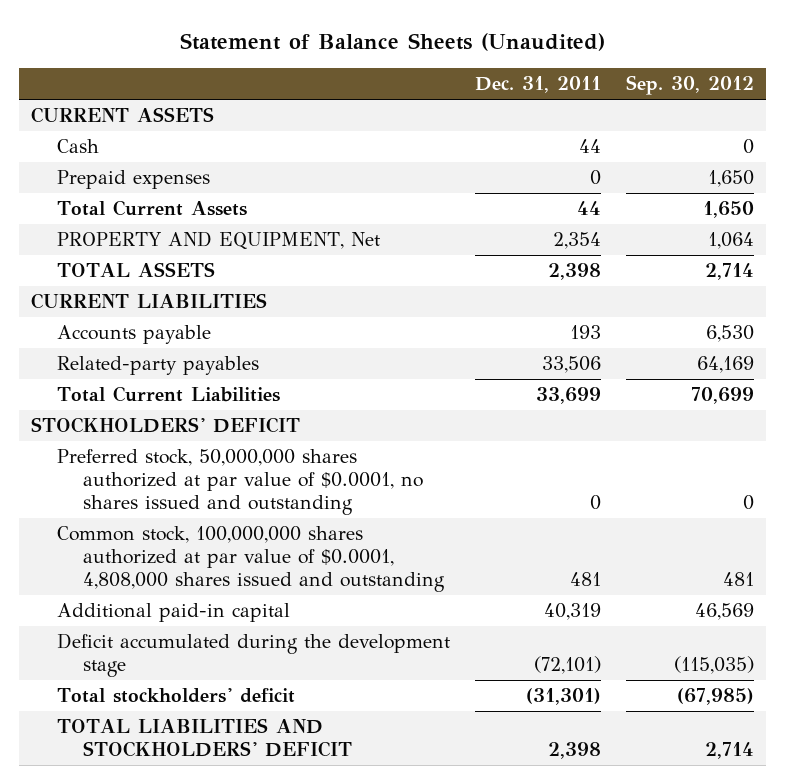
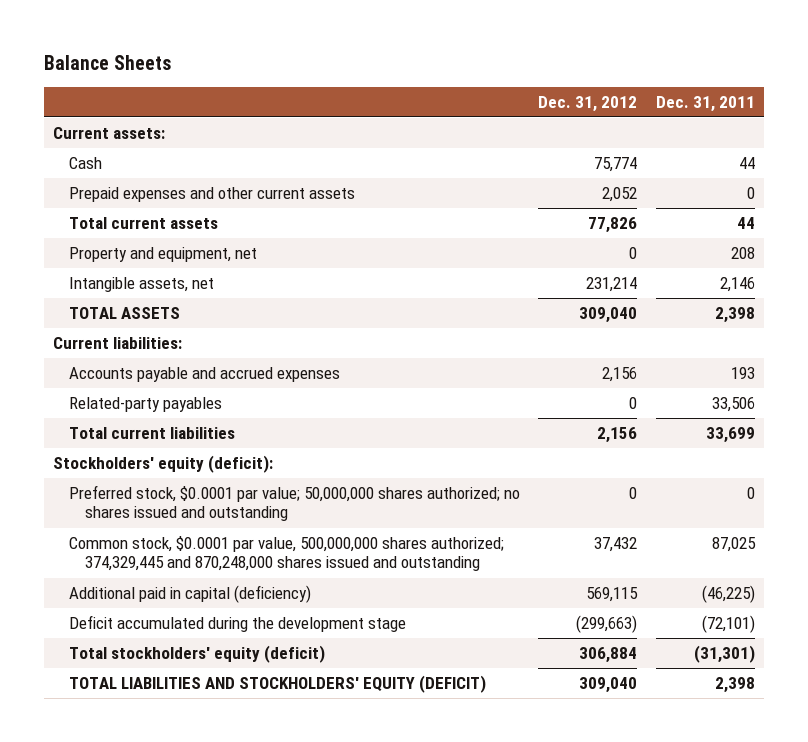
- Statement of Balance Sheets (Unaudited)
+ Balance Sheets
- | Dec. 31, 2011 | Sep. 30, 2012
+ | Dec. 31, 2012 | Dec. 31, 2011
- CURRENT ASSETS
+ Current assets:
- Prepaid expenses | 0 | 1,650
- Total Current Assets | 44 | 1,650
- PROPERTY AND EQUIPMENT, Net | 2,354 | 1,064
+ Prepaid expenses and other current assets | 2,052 | 0
+ Total current assets | 77,826 | 44
+ Property and equipment, net | 0 | 208
+ Intangible assets, net | 231,214 | 2,146
- CURRENT LIABILITIES
- Accounts payable | 193 | 6,530
+ Current liabilities:
+ Accounts payable and accrued expenses | 2,156 | 193
- Total Current Liabilities | 33,699 | 70,699
- STOCKHOLDERS' DEFICIT
- Preferred stock, 50,000,000 shares authorized at par value of $0.0001, no shares issued and outstanding | 0 | 0
- Common stock, 100,000,000 shares authorized at par value of $0.0001, 4,808,000 shares issued and outstanding | 481 | 481
- Additional paid-in capital | 40,319 | 46,569
+ Total current liabilities | 2,156 | 33,699
+ Stockholders' equity (deficit):
+ Preferred stock, $0.0001 par value; 50,000,000 shares authorized; no shares issued and outstanding | 0 | 0
+ Common stock, $0.0001 par value, 500,000,000 shares authorized; 374,329,445 and 870,248,000 shares issued and outstanding | 37,432 | 87,025
+ Additional paid in capital (deficiency) | 569,115 | (46,225)
- Total stockholders' deficit | (31,301) | (67,985)
- TOTAL LIABILITIES AND STOCKHOLDERS' DEFICIT | 2,398 | 2,714
+ Total stockholders' equity (deficit) | 306,884 | (31,301)
+ TOTAL LIABILITIES AND STOCKHOLDERS' EQUITY (DEFICIT) | 309,040 | 2,398

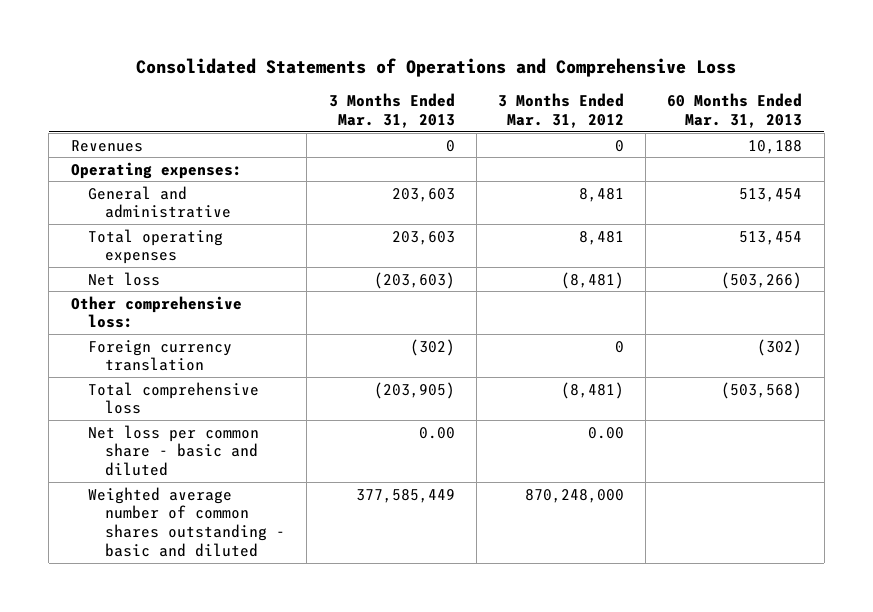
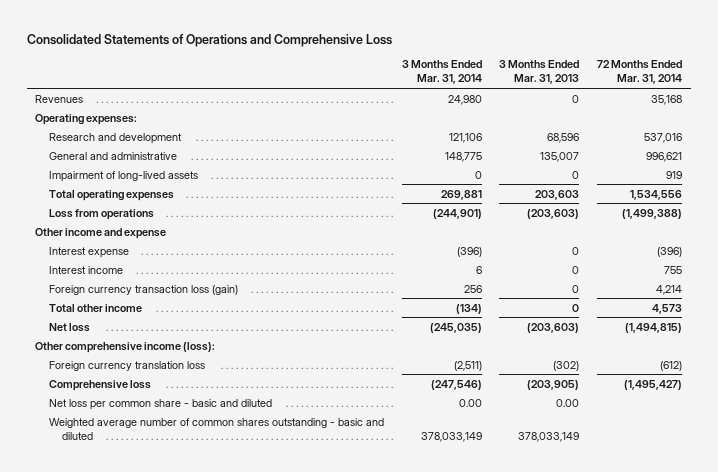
- | 3 Months Ended Mar. 31, 2013 | 3 Months Ended Mar. 31, 2012 | 60 Months Ended Mar. 31, 2013
+ | 3 Months Ended Mar. 31, 2014 | 3 Months Ended Mar. 31, 2013 | 72 Months Ended Mar. 31, 2014
- General and administrative | 203,603 | 8,481 | 513,454
+ Research and development | 121,106 | 68,596 | 537,016
+ General and administrative | 148,775 | 135,007 | 996,621
+ Impairment of long-lived assets | 0 | 0 | 919
+ Loss from operations | (244,901) | (203,603) | (1,499,388)
+ Other income and expense
+ Interest expense | (396) | 0 | (396)
+ Interest income | 6 | 0 | 755
+ Foreign currency transaction loss (gain) | 256 | 0 | 4,214
+ Total other income | (134) | 0 | 4,573
- Other comprehensive loss:
- Foreign currency translation | (302) | 0 | (302)
- Total comprehensive loss | (203,905) | (8,481) | (503,568)
+ Other comprehensive income (loss):
+ Foreign currency translation loss | (2,511) | (302) | (612)
+ Comprehensive loss | (247,546) | (203,905) | (1,495,427)
- Weighted average number of common shares outstanding - basic and diluted | 377,585,449 | 870,248,000 |
+ Weighted average number of common shares outstanding - basic and diluted | 378,033,149 | 378,033,149 |

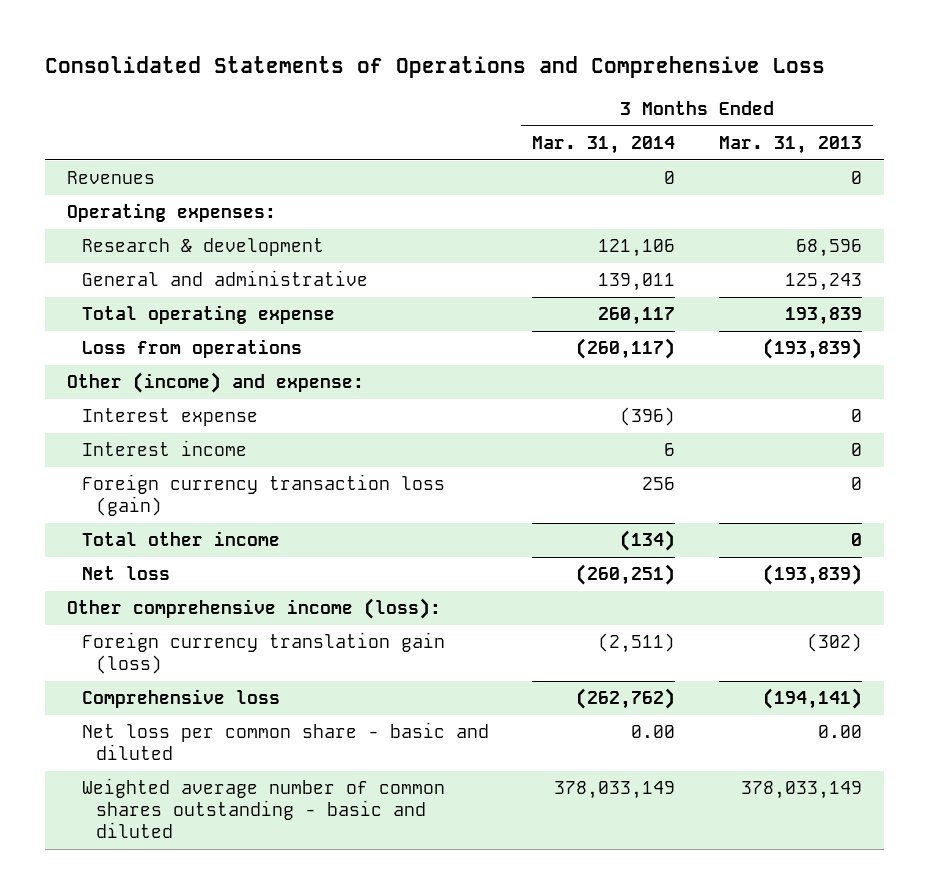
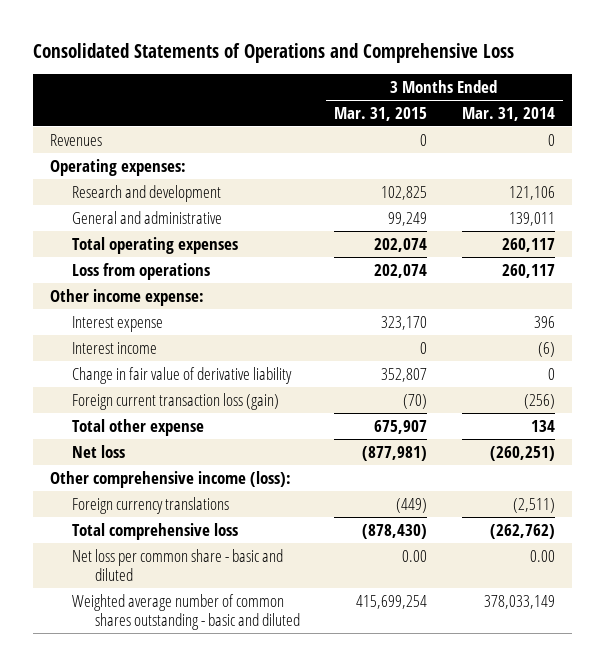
- | 3 Months Ended Mar. 31, 2014 | 3 Months Ended Mar. 31, 2013
+ | 3 Months Ended Mar. 31, 2015 | 3 Months Ended Mar. 31, 2014
- Research & development | 121,106 | 68,596
+ Research and development | 102,825 | 121,106
- Total operating expense | 260,117 | 193,839
- Loss from operations | (260,117) | (193,839)
- Other (income) and expense:
- Interest expense | (396) | 0
- Interest income | 6 | 0
- Foreign currency transaction loss (gain) | 256 | 0
- Total other income | (134) | 0
+ Total operating expenses | 202,074 | 260,117
+ Loss from operations | 202,074 | 260,117
+ Other income expense:
+ Interest expense | 323,170 | 396
+ Interest income | 0 | (6)
+ Change in fair value of derivative liability | 352,807 | 0
+ Foreign current transaction loss (gain) | (70) | (256)
+ Total other expense | 675,907 | 134
- Foreign currency translation gain (loss) | (2,511) | (302)
- Comprehensive loss | (262,762) | (194,141)
+ Foreign currency translations | (449) | (2,511)
+ Total comprehensive loss | (878,430) | (262,762)

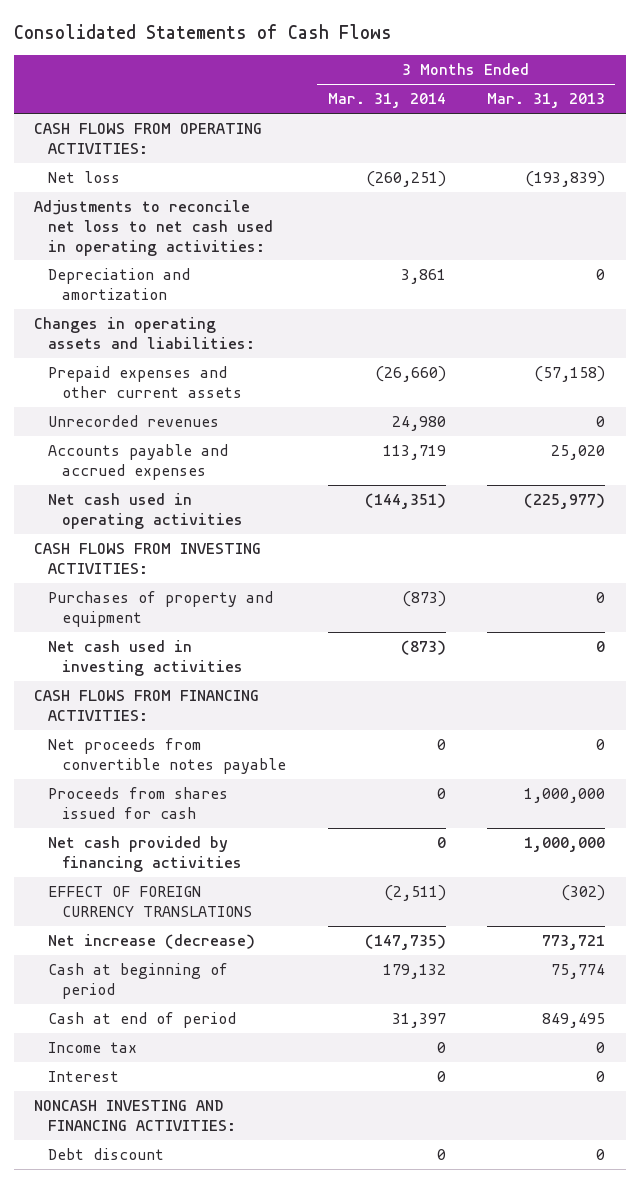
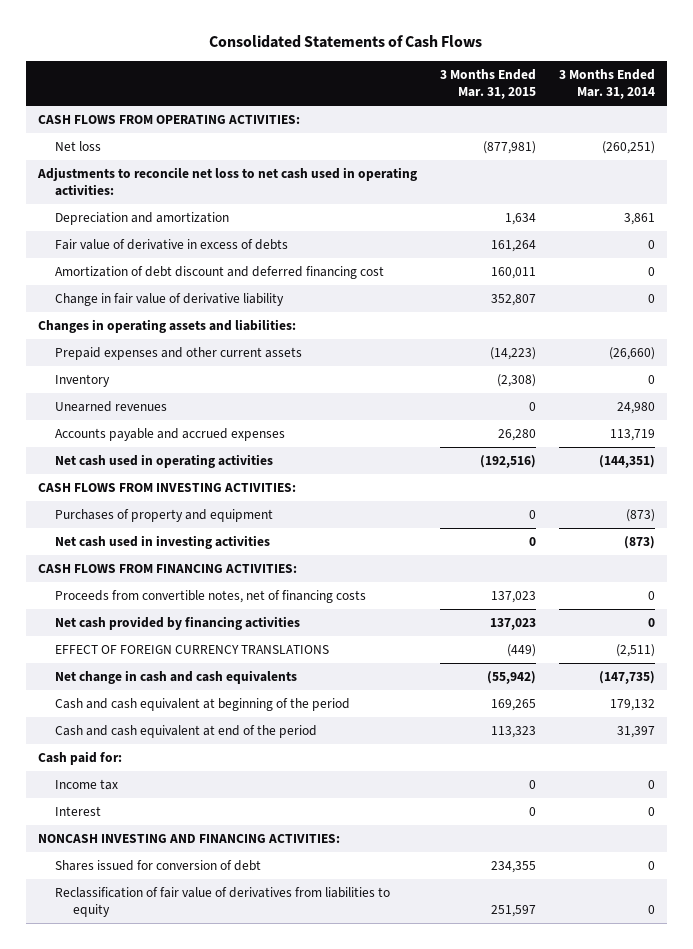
- | 3 Months Ended Mar. 31, 2014 | 3 Months Ended Mar. 31, 2013
+ | 3 Months Ended Mar. 31, 2015 | 3 Months Ended Mar. 31, 2014
+ Fair value of derivative in excess of debts | 161,264 | 0
+ Amortization of debt discount and deferred financing cost | 160,011 | 0
+ Change in fair value of derivative liability | 352,807 | 0
- Unrecorded revenues | 24,980 | 0
+ Inventory | (2,308) | 0
+ Unearned revenues | 0 | 24,980
- Net proceeds from convertible notes payable | 0 | 0
- Proceeds from shares issued for cash | 0 | 1,000,000
+ Proceeds from convertible notes, net of financing costs | 137,023 | 0
- Net increase (decrease) | (147,735) | 773,721
- Cash at beginning of period | 179,132 | 75,774
- Cash at end of period | 31,397 | 849,495
+ Net change in cash and cash equivalents | (55,942) | (147,735)
+ Cash and cash equivalent at beginning of the period | 169,265 | 179,132
+ Cash and cash equivalent at end of the period | 113,323 | 31,397
+ Cash paid for:
- Debt discount | 0 | 0
+ Shares issued for conversion of debt | 234,355 | 0
+ Reclassification of fair value of derivatives from liabilities to equity | 251,597 | 0

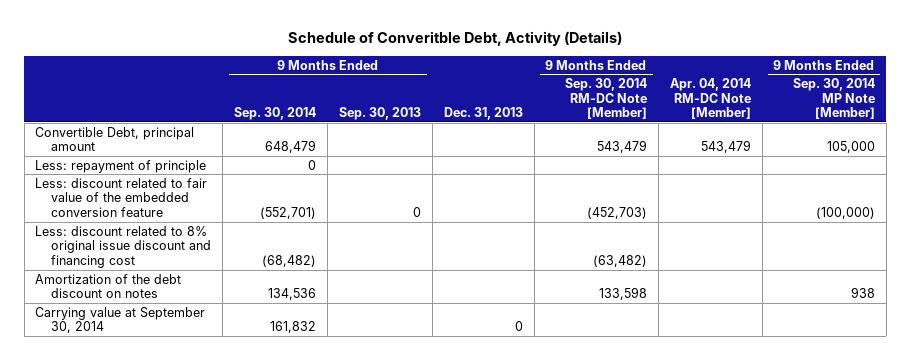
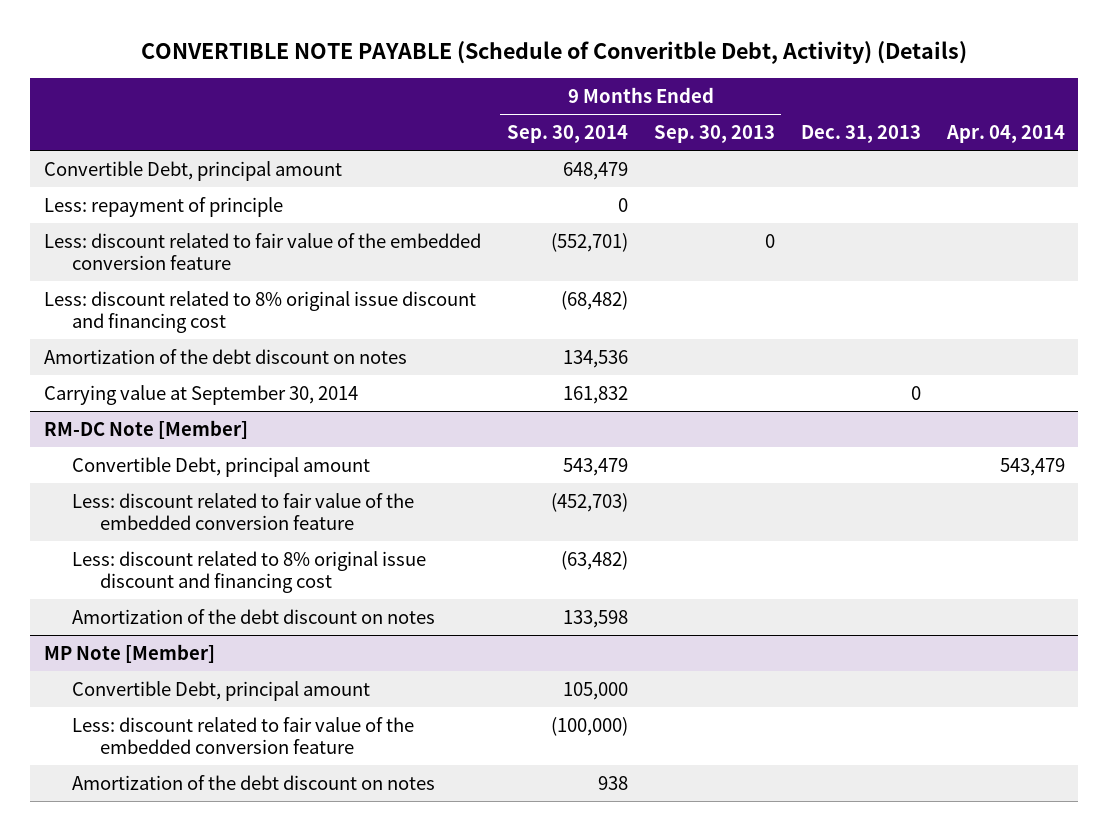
- Schedule of Converitble Debt, Activity (Details)
+ CONVERTIBLE NOTE PAYABLE (Schedule of Converitble Debt, Activity) (Details)
- | 9 Months Ended Sep. 30, 2014 | 9 Months Ended Sep. 30, 2013 | Dec. 31, 2013 | 9 Months Ended Sep. 30, 2014 RM-DC Note [Member] | Apr. 04, 2014 RM-DC Note [Member] | 9 Months Ended Sep. 30, 2014 MP Note [Member]
+ | 9 Months Ended Sep. 30, 2014 | 9 Months Ended Sep. 30, 2013 | Dec. 31, 2013 | Apr. 04, 2014
+ RM-DC Note [Member]
+ Convertible Debt, principal amount | 543,479 | | | 543,479
+ Less: discount related to fair value of the embedded conversion feature | (452,703) | | |
+ Less: discount related to 8% original issue discount and financing cost | (63,482) | | |
+ Amortization of the debt discount on notes | 133,598 | | |
+ MP Note [Member]
+ Convertible Debt, principal amount | 105,000 | | |
+ Less: discount related to fair value of the embedded conversion feature | (100,000) | | |
+ Amortization of the debt discount on notes | 938 | | |

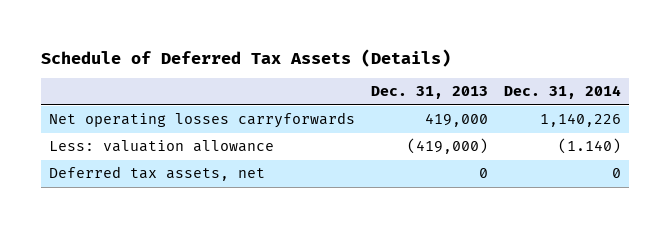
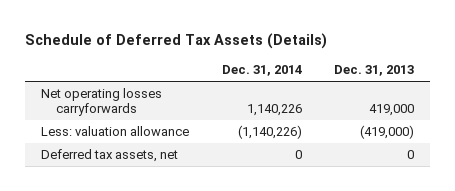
- | Dec. 31, 2013 | Dec. 31, 2014
+ | Dec. 31, 2014 | Dec. 31, 2013
- Less: valuation allowance | (419,000) | (1.140)
+ Less: valuation allowance | (1,140,226) | (419,000)

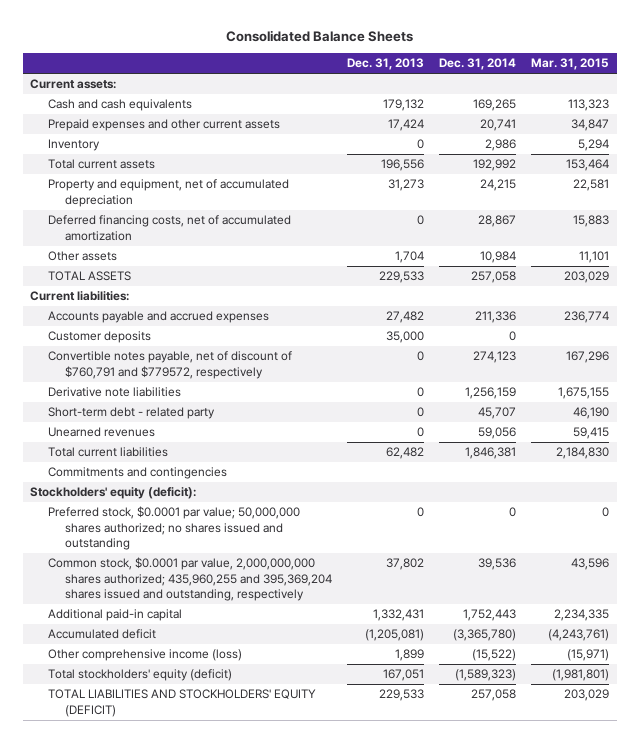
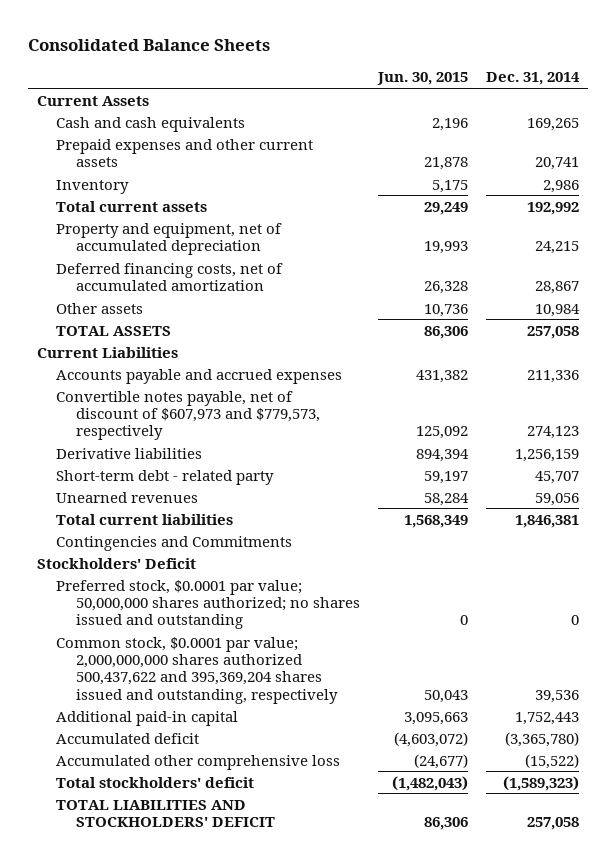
- | Dec. 31, 2013 | Dec. 31, 2014 | Mar. 31, 2015
+ | Jun. 30, 2015 | Dec. 31, 2014
- Current assets:
+ Current Assets
- Current liabilities:
+ Current Liabilities
- Customer deposits | 35,000 | 0 |
- Convertible notes payable, net of discount of $760,791 and $779572, respectively | 0 | 274,123 | 167,296
- Derivative note liabilities | 0 | 1,256,159 | 1,675,155
+ Convertible notes payable, net of discount of $607,973 and $779,573, respectively | 125,092 | 274,123
+ Derivative liabilities | 894,394 | 1,256,159
- Commitments and contingencies
- Stockholders' equity (deficit):
+ Contingencies and Commitments
+ Stockholders' Deficit
- Common stock, $0.0001 par value, 2,000,000,000 shares authorized; 435,960,255 and 395,369,204 shares issued and outstanding, respectively | 37,802 | 39,536 | 43,596
+ Common stock, $0.0001 par value; 2,000,000,000 shares authorized 500,437,622 and 395,369,204 shares issued and outstanding, respectively | 50,043 | 39,536
- Other comprehensive income (loss) | 1,899 | (15,522) | (15,971)
- Total stockholders' equity (deficit) | 167,051 | (1,589,323) | (1,981,801)
- TOTAL LIABILITIES AND STOCKHOLDERS' EQUITY (DEFICIT) | 229,533 | 257,058 | 203,029
+ Accumulated other comprehensive loss | (24,677) | (15,522)
+ Total stockholders' deficit | (1,482,043) | (1,589,323)
+ TOTAL LIABILITIES AND STOCKHOLDERS' DEFICIT | 86,306 | 257,058

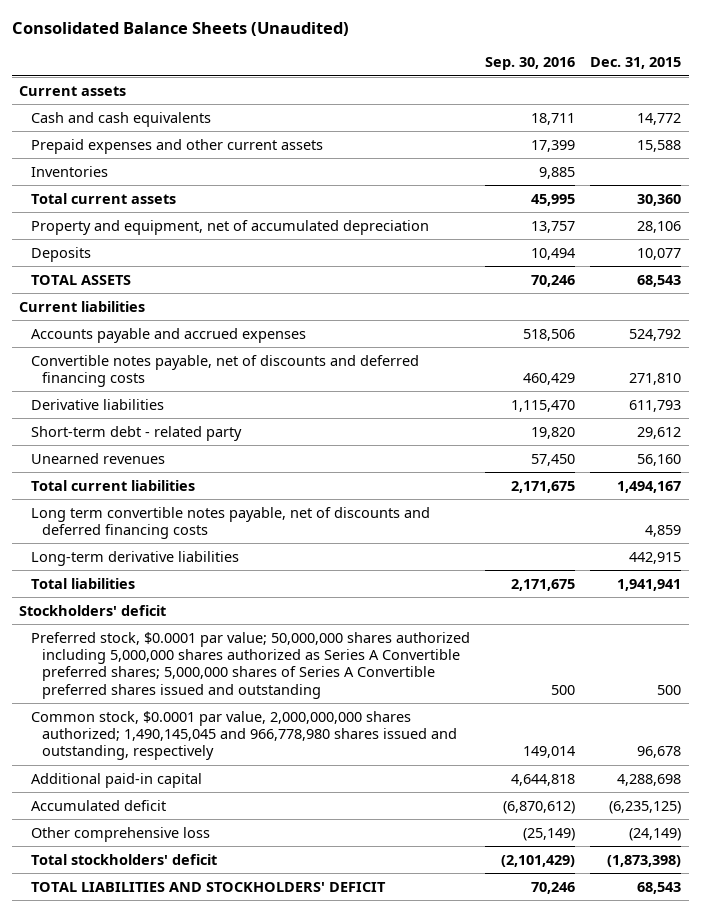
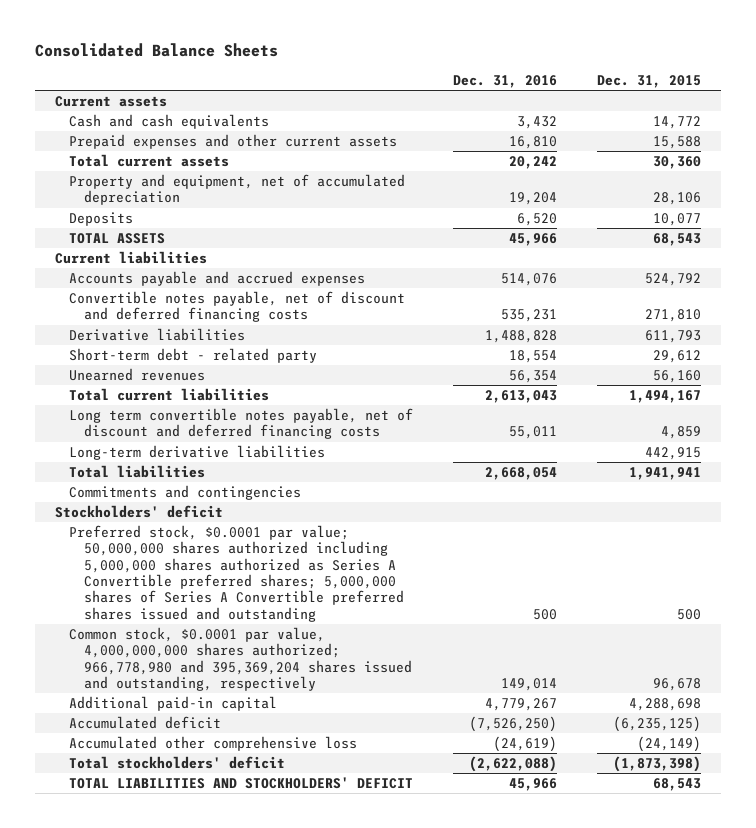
- Consolidated Balance Sheets (Unaudited)
+ Consolidated Balance Sheets
- | Sep. 30, 2016 | Dec. 31, 2015
+ | Dec. 31, 2016 | Dec. 31, 2015
- Inventories | 9,885 |
- Convertible notes payable, net of discounts and deferred financing costs | 460,429 | 271,810
+ Convertible notes payable, net of discount and deferred financing costs | 535,231 | 271,810
- Long term convertible notes payable, net of discounts and deferred financing costs | | 4,859
+ Long term convertible notes payable, net of discount and deferred financing costs | 55,011 | 4,859
+ Commitments and contingencies
- Common stock, $0.0001 par value, 2,000,000,000 shares authorized; 1,490,145,045 and 966,778,980 shares issued and outstanding, respectively | 149,014 | 96,678
+ Common stock, $0.0001 par value, 4,000,000,000 shares authorized; 966,778,980 and 395,369,204 shares issued and outstanding, respectively | 149,014 | 96,678
- Other comprehensive loss | (25,149) | (24,149)
+ Accumulated other comprehensive loss | (24,619) | (24,149)

